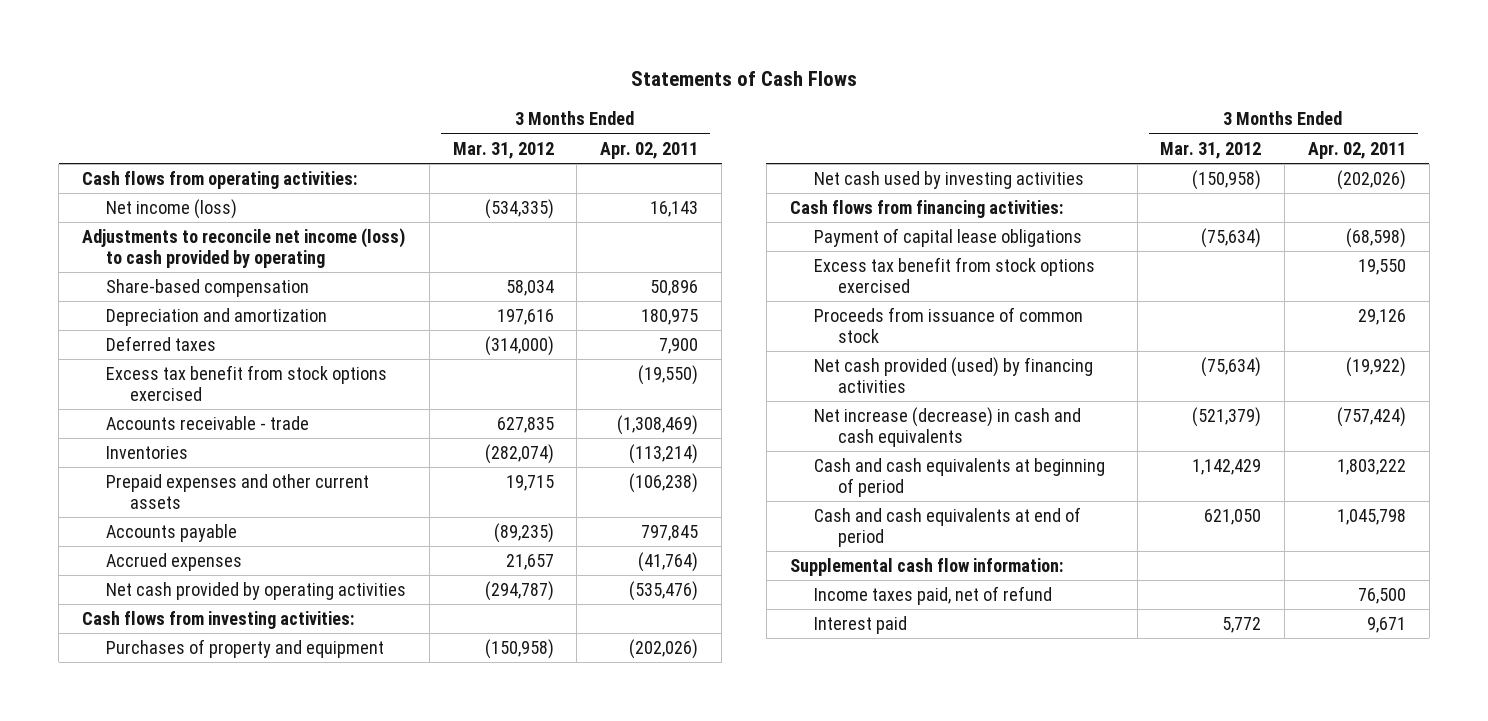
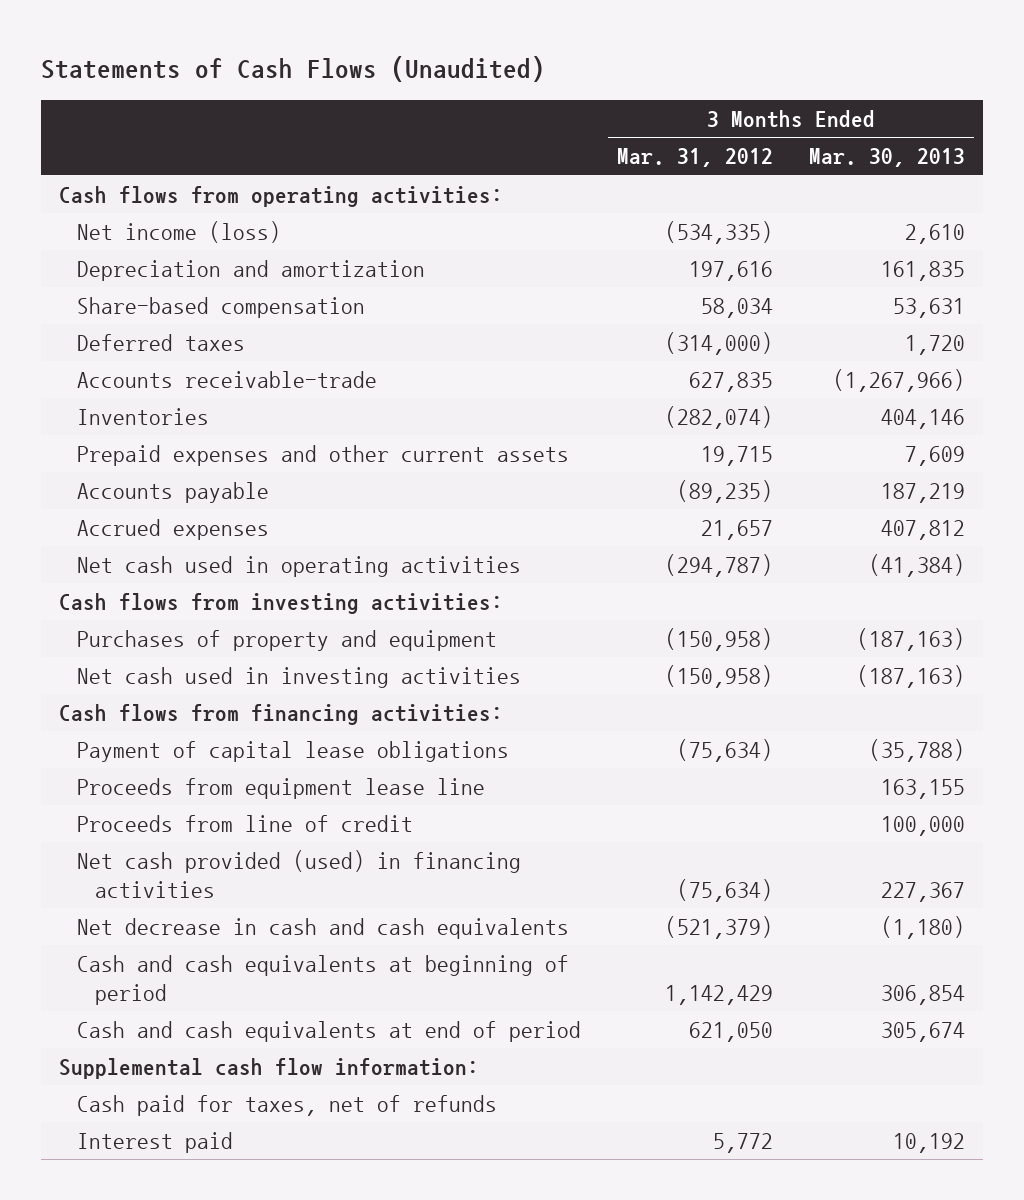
- Statements of Cash Flows
+ Statements of Cash Flows (Unaudited)
- | 3 Months Ended Mar. 31, 2012 | 3 Months Ended Apr. 02, 2011
+ | 3 Months Ended Mar. 31, 2012 | 3 Months Ended Mar. 30, 2013
- Adjustments to reconcile net income (loss) to cash provided by operating
moved down: Share-based compensation | 58,034 | 53,631
- Excess tax benefit from stock options exercised | | (19,550)
- Accounts receivable - trade | 627,835 | (1,308,469)
+ Accounts receivable-trade | 627,835 | (1,267,966)
- Net cash provided by operating activities | (294,787) | (535,476)
+ Net cash used in operating activities | (294,787) | (41,384)
- Net cash used by investing activities | (150,958) | (202,026)
+ Net cash used in investing activities | (150,958) | (187,163)
- Excess tax benefit from stock options exercised | | 19,550
- Proceeds from issuance of common stock | | 29,126
- Net cash provided (used) by financing activities | (75,634) | (19,922)
- Net increase (decrease) in cash and cash equivalents | (521,379) | (757,424)
+ Proceeds from equipment lease line | | 163,155
+ Proceeds from line of credit | | 100,000
+ Net cash provided (used) in financing activities | (75,634) | 227,367
+ Net decrease in cash and cash equivalents | (521,379) | (1,180)
- Income taxes paid, net of refund | | 76,500
+ Cash paid for taxes, net of refunds

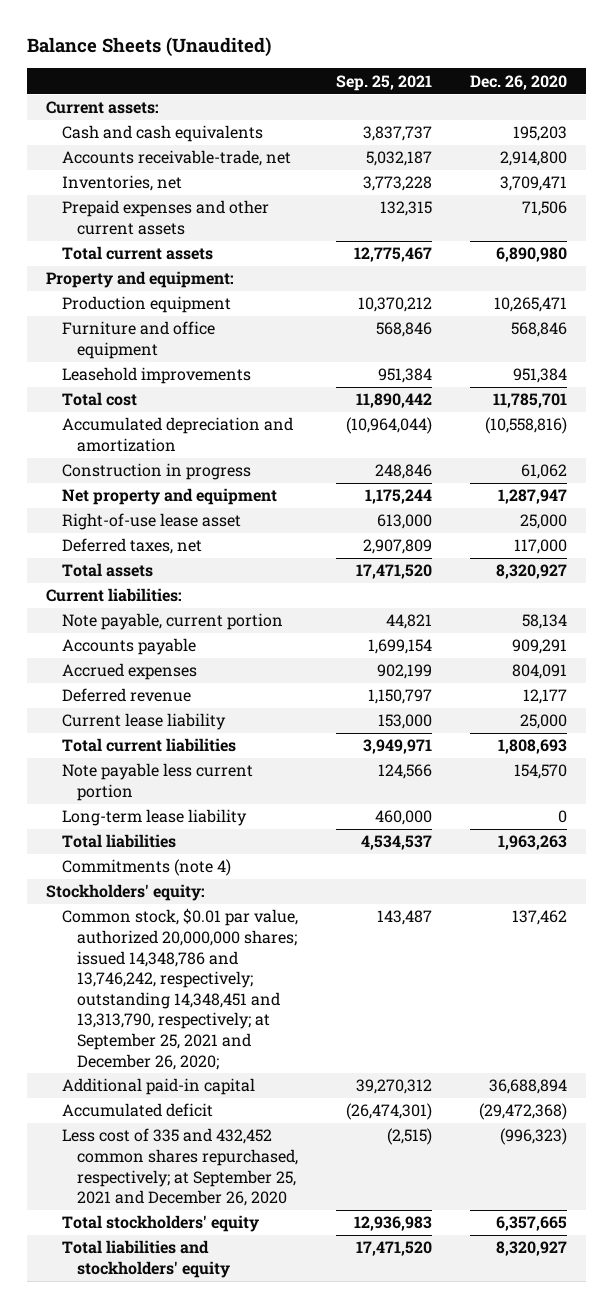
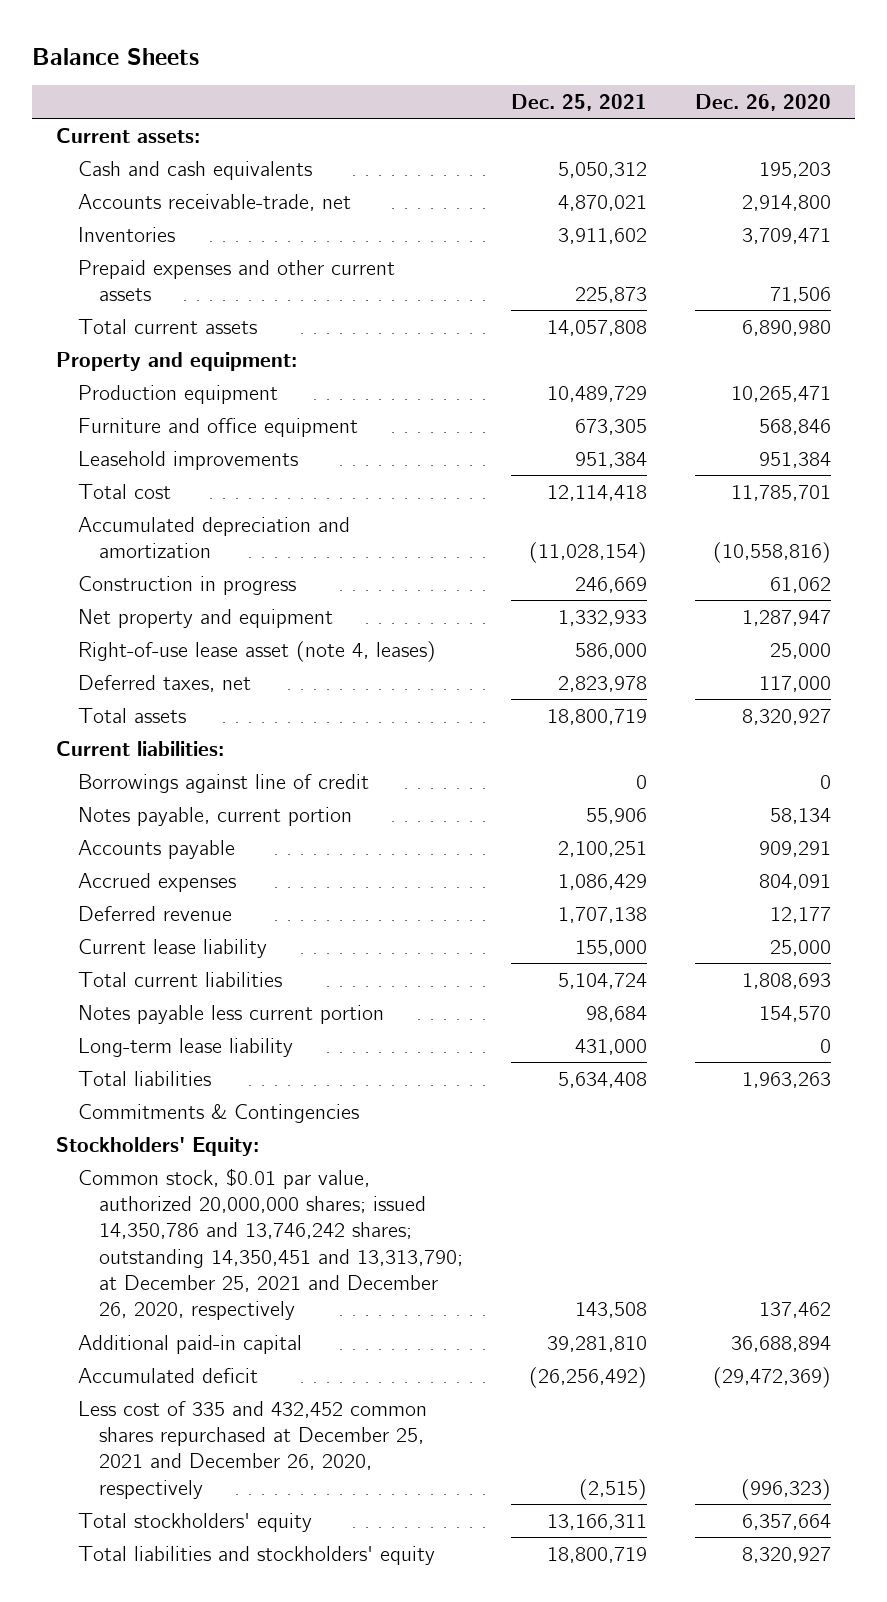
- Balance Sheets (Unaudited)
+ Balance Sheets
- | Sep. 25, 2021 | Dec. 26, 2020
+ | Dec. 25, 2021 | Dec. 26, 2020
- Inventories, net | 3,773,228 | 3,709,471
+ Inventories | 3,911,602 | 3,709,471
- Right-of-use lease asset | 613,000 | 25,000
+ Right-of-use lease asset (note 4, leases) | 586,000 | 25,000
- Note payable, current portion | 44,821 | 58,134
+ Borrowings against line of credit | 0 | 0
+ Notes payable, current portion | 55,906 | 58,134
- Note payable less current portion | 124,566 | 154,570
+ Notes payable less current portion | 98,684 | 154,570
- Commitments (note 4)
- Stockholders' equity:
- Common stock, $0.01 par value, authorized 20,000,000 shares; issued 14,348,786 and 13,746,242, respectively; outstanding 14,348,451 and 13,313,790, respectively; at September 25, 2021 and December 26, 2020; | 143,487 | 137,462
+ Commitments & Contingencies
+ Stockholders' Equity:
+ Common stock, $0.01 par value, authorized 20,000,000 shares; issued 14,350,786 and 13,746,242 shares; outstanding 14,350,451 and 13,313,790; at December 25, 2021 and December 26, 2020, respectively | 143,508 | 137,462
- Accumulated deficit | (26,474,301) | (29,472,368)
- Less cost of 335 and 432,452 common shares repurchased, respectively; at September 25, 2021 and December 26, 2020 | (2,515) | (996,323)
- Total stockholders' equity | 12,936,983 | 6,357,665
+ Accumulated deficit | (26,256,492) | (29,472,369)
+ Less cost of 335 and 432,452 common shares repurchased at December 25, 2021 and December 26, 2020, respectively | (2,515) | (996,323)
+ Total stockholders' equity | 13,166,311 | 6,357,664

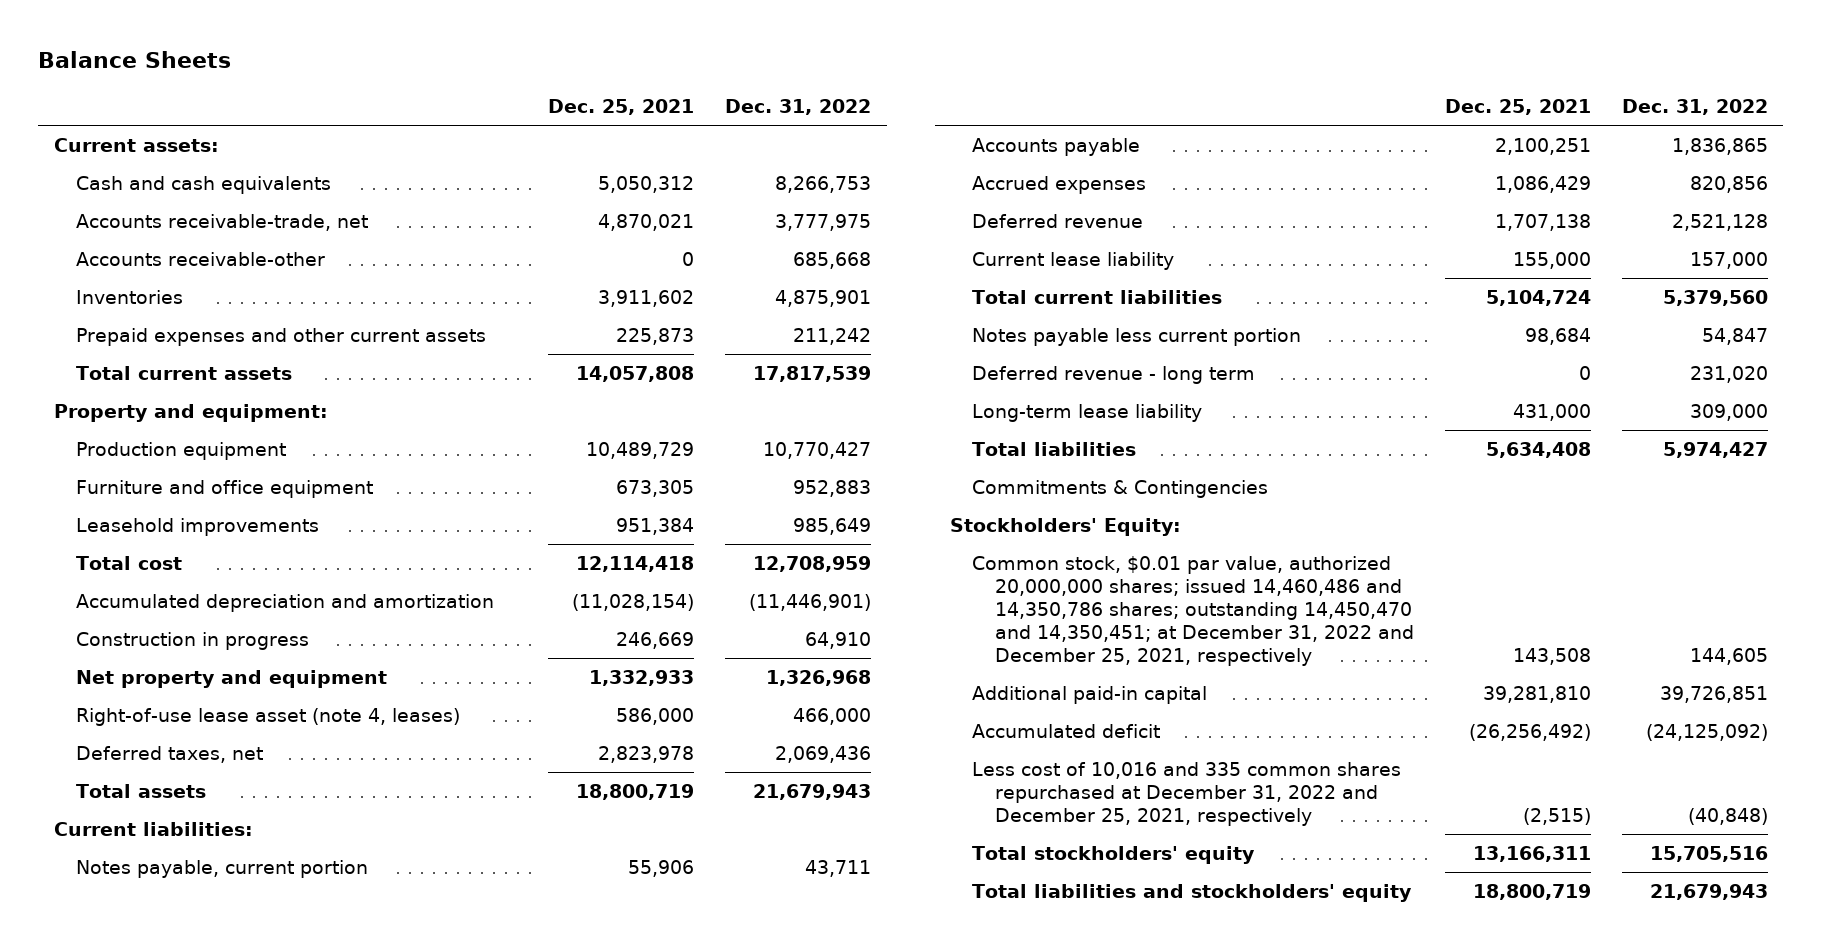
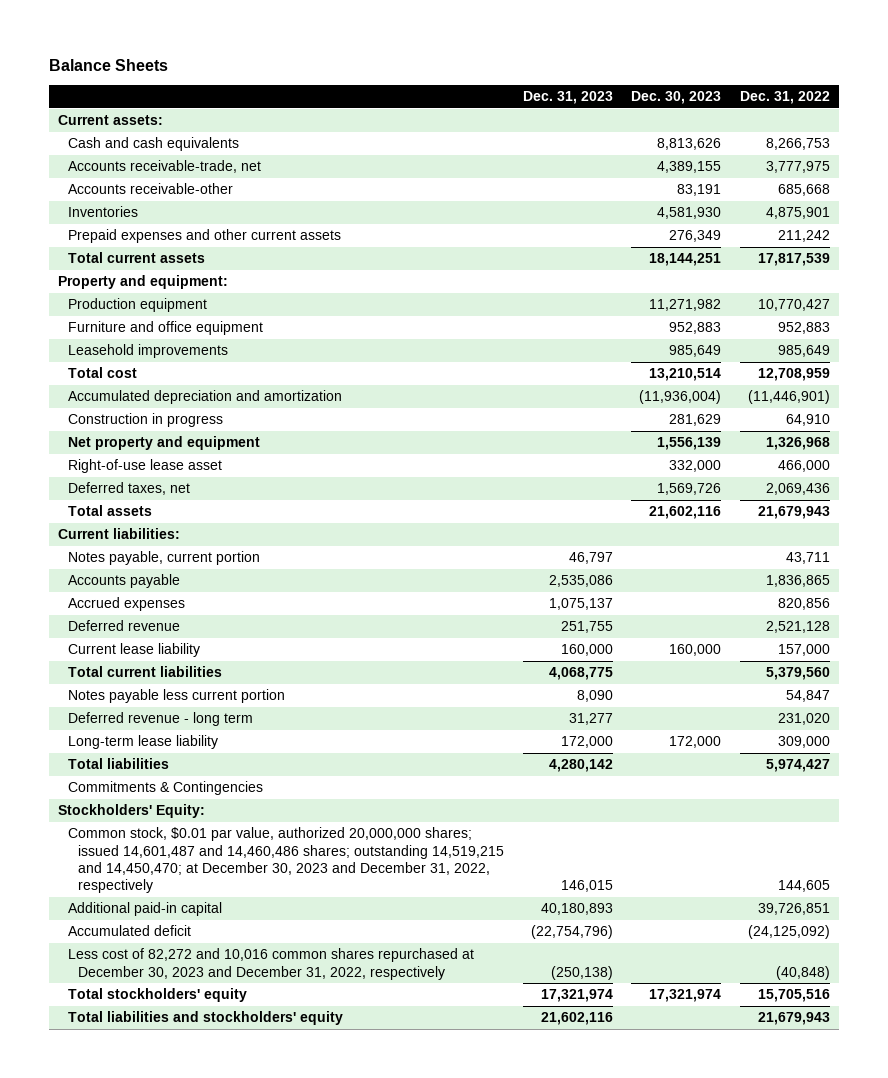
- | Dec. 25, 2021 | Dec. 31, 2022
+ | Dec. 31, 2023 | Dec. 30, 2023 | Dec. 31, 2022
- Right-of-use lease asset (note 4, leases) | 586,000 | 466,000
+ Right-of-use lease asset | | 332,000 | 466,000
- Common stock, $0.01 par value, authorized 20,000,000 shares; issued 14,460,486 and 14,350,786 shares; outstanding 14,450,470 and 14,350,451; at December 31, 2022 and December 25, 2021, respectively | 143,508 | 144,605
+ Common stock, $0.01 par value, authorized 20,000,000 shares; issued 14,601,487 and 14,460,486 shares; outstanding 14,519,215 and 14,450,470; at December 30, 2023 and December 31, 2022, respectively | 146,015 | | 144,605
- Less cost of 10,016 and 335 common shares repurchased at December 31, 2022 and December 25, 2021, respectively | (2,515) | (40,848)
+ Less cost of 82,272 and 10,016 common shares repurchased at December 30, 2023 and December 31, 2022, respectively | (250,138) | | (40,848)

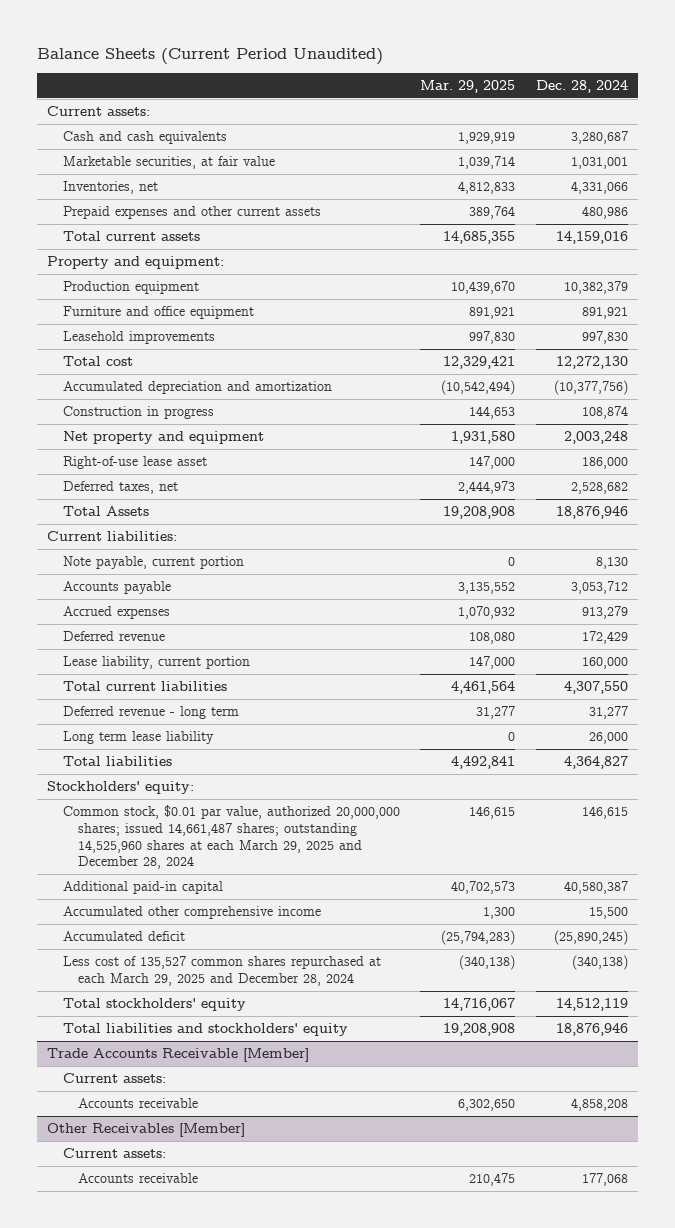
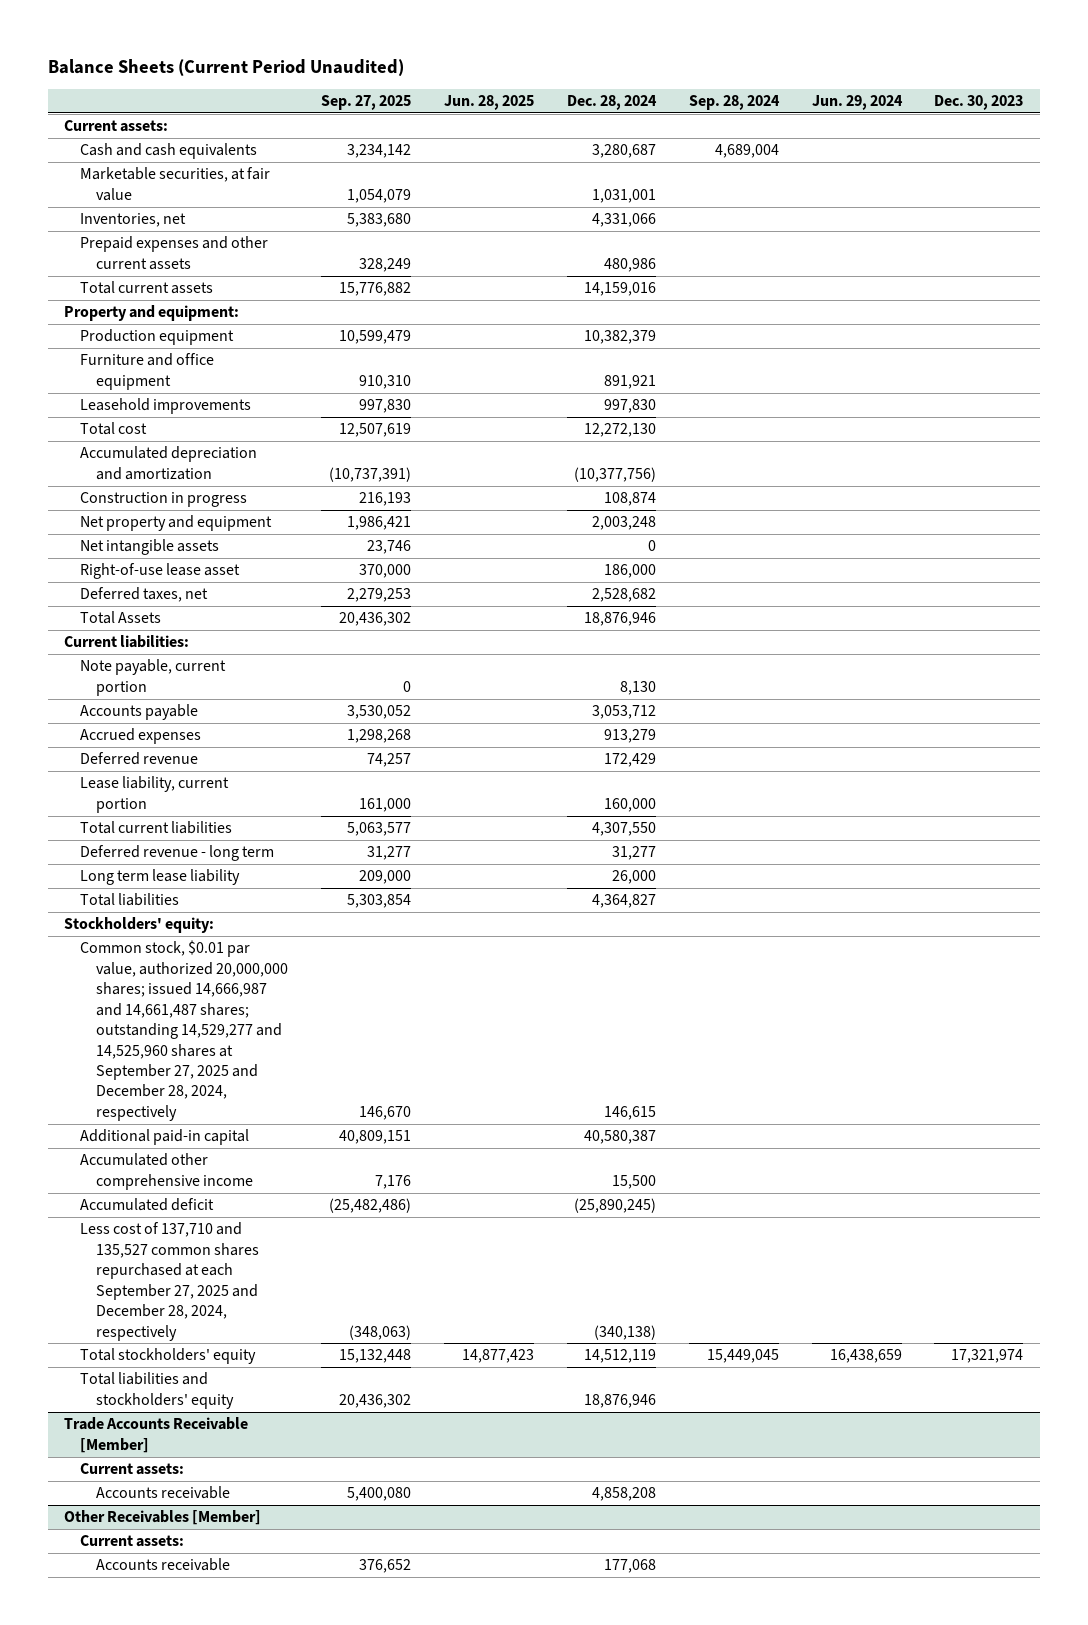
- | Mar. 29, 2025 | Dec. 28, 2024
+ | Sep. 27, 2025 | Jun. 28, 2025 | Dec. 28, 2024 | Sep. 28, 2024 | Jun. 29, 2024 | Dec. 30, 2023
+ Net intangible assets | 23,746 | | 0 | | |
- Common stock, $0.01 par value, authorized 20,000,000 shares; issued 14,661,487 shares; outstanding 14,525,960 shares at each March 29, 2025 and December 28, 2024 | 146,615 | 146,615
+ Common stock, $0.01 par value, authorized 20,000,000 shares; issued 14,666,987 and 14,661,487 shares; outstanding 14,529,277 and 14,525,960 shares at September 27, 2025 and December 28, 2024, respectively | 146,670 | | 146,615 | | |
- Less cost of 135,527 common shares repurchased at each March 29, 2025 and December 28, 2024 | (340,138) | (340,138)
+ Less cost of 137,710 and 135,527 common shares repurchased at each September 27, 2025 and December 28, 2024, respectively | (348,063) | | (340,138) | | |

